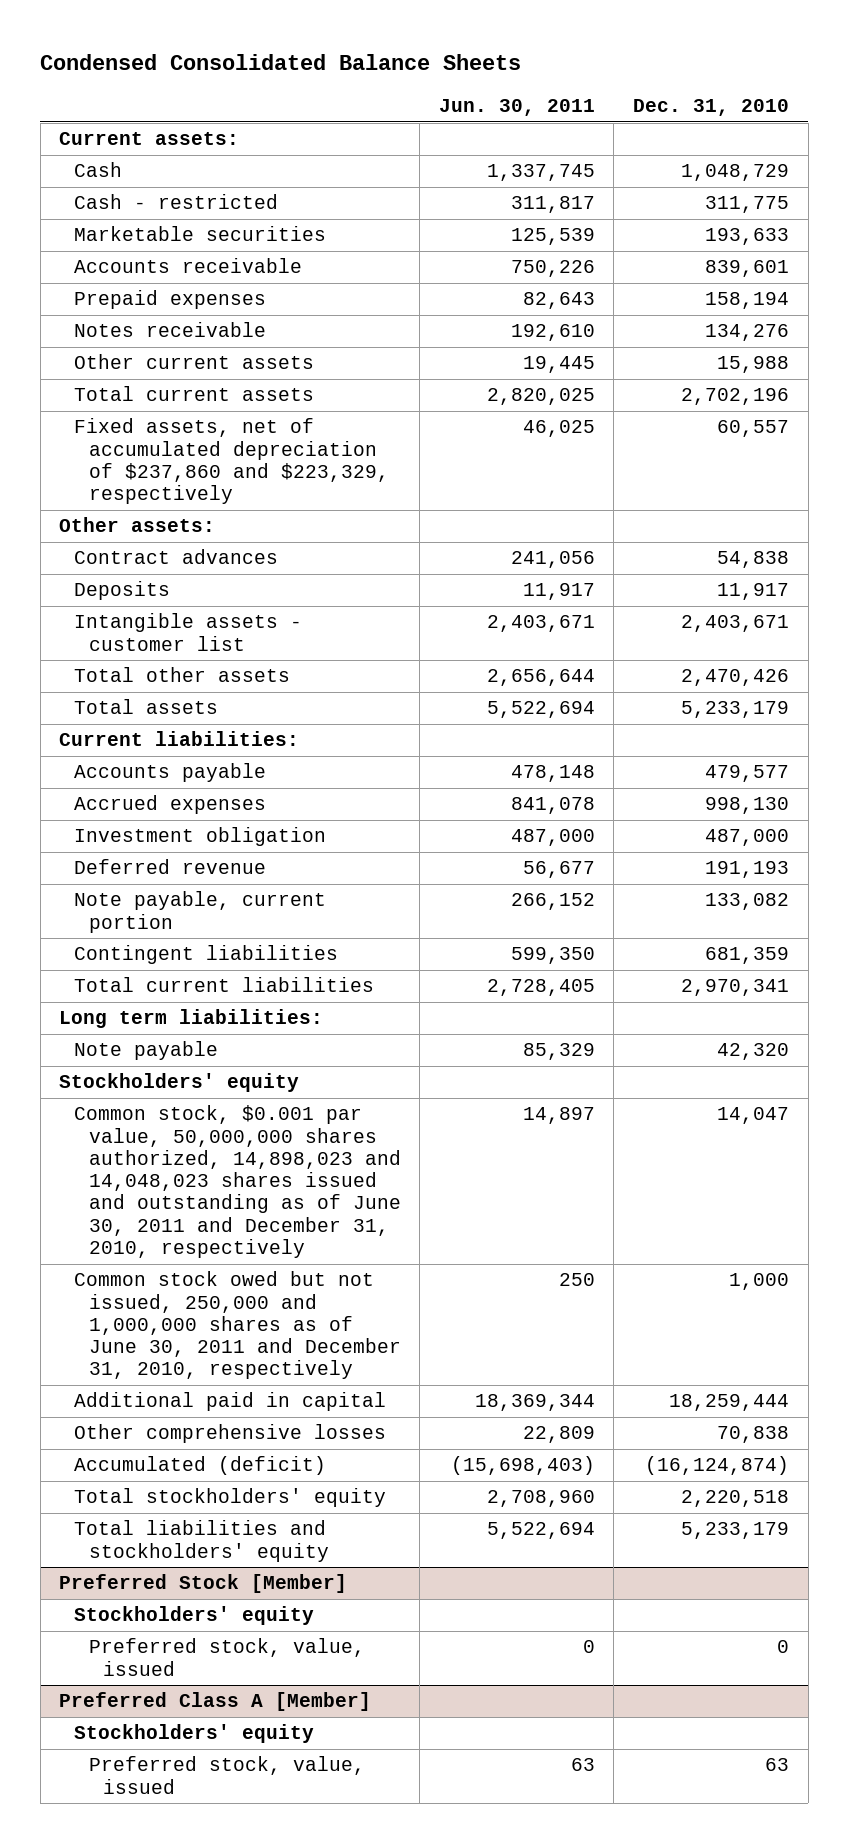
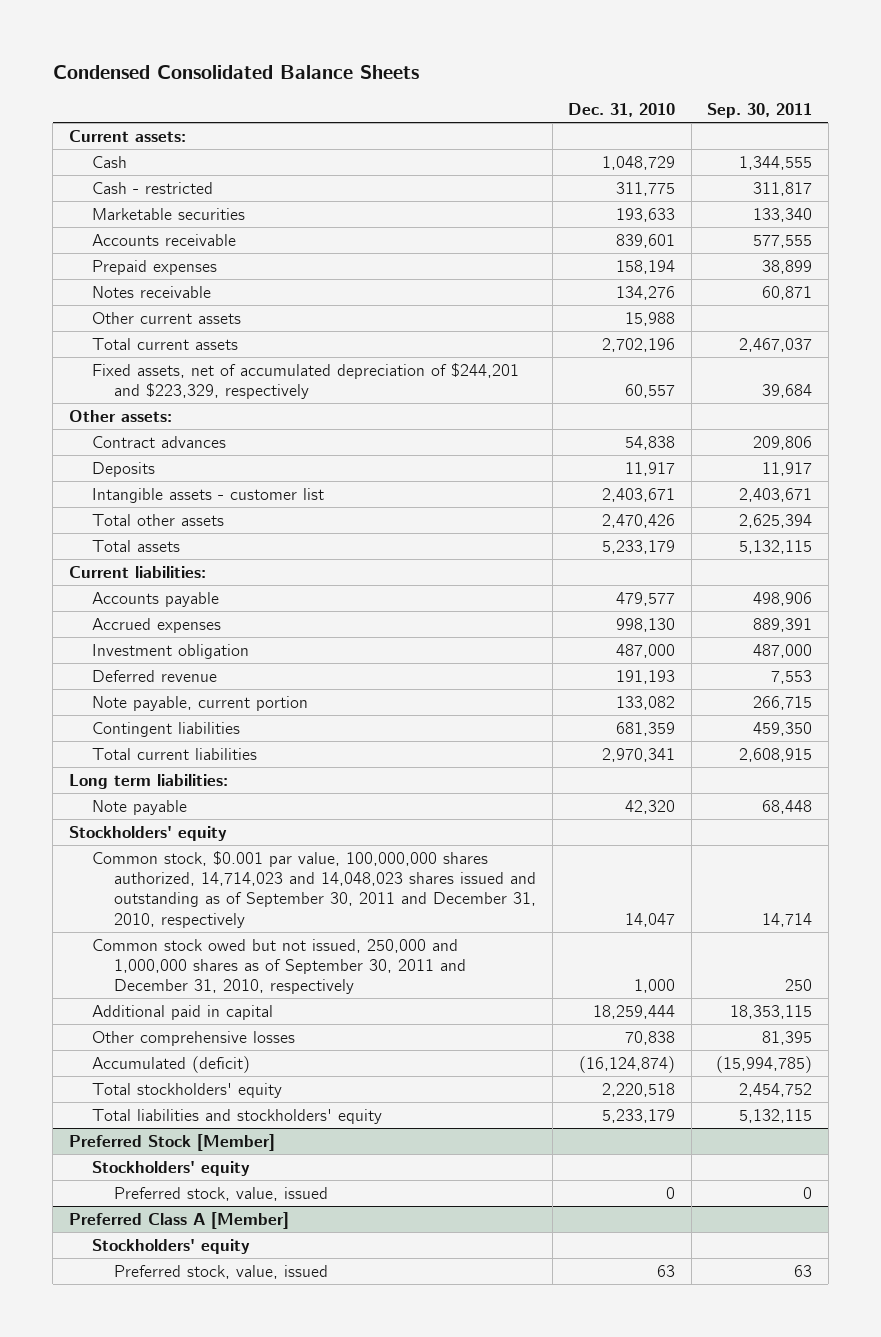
- | Jun. 30, 2011 | Dec. 31, 2010
+ | Dec. 31, 2010 | Sep. 30, 2011
- Fixed assets, net of accumulated depreciation of $237,860 and $223,329, respectively | 46,025 | 60,557
+ Fixed assets, net of accumulated depreciation of $244,201 and $223,329, respectively | 60,557 | 39,684
- Common stock, $0.001 par value, 50,000,000 shares authorized, 14,898,023 and 14,048,023 shares issued and outstanding as of June 30, 2011 and December 31, 2010, respectively | 14,897 | 14,047
- Common stock owed but not issued, 250,000 and 1,000,000 shares as of June 30, 2011 and December 31, 2010, respectively | 250 | 1,000
+ Common stock, $0.001 par value, 100,000,000 shares authorized, 14,714,023 and 14,048,023 shares issued and outstanding as of September 30, 2011 and December 31, 2010, respectively | 14,047 | 14,714
+ Common stock owed but not issued, 250,000 and 1,000,000 shares as of September 30, 2011 and December 31, 2010, respectively | 1,000 | 250

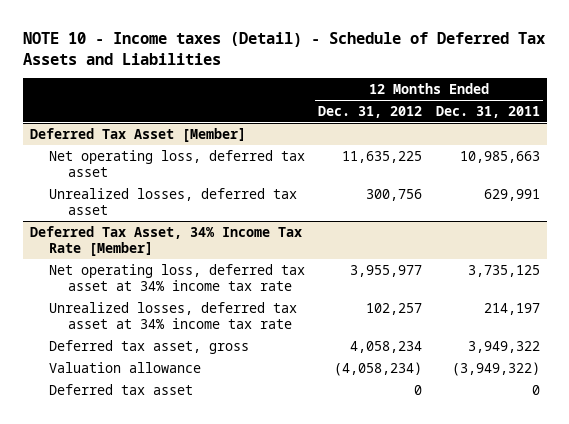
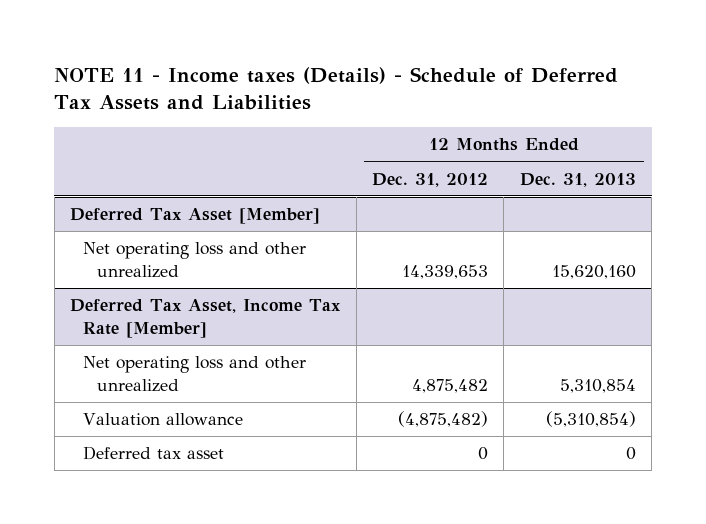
- NOTE 10 - Income taxes (Detail) - Schedule of Deferred Tax Assets and Liabilities
+ NOTE 11 - Income taxes (Details) - Schedule of Deferred Tax Assets and Liabilities
- | 12 Months Ended Dec. 31, 2012 | 12 Months Ended Dec. 31, 2011
+ | 12 Months Ended Dec. 31, 2012 | 12 Months Ended Dec. 31, 2013
@ Deferred Tax Asset [Member]
- Net operating loss, deferred tax asset | 11,635,225 | 10,985,663
- Unrealized losses, deferred tax asset | 300,756 | 629,991
- Deferred Tax Asset, 34% Income Tax Rate [Member]
- Net operating loss, deferred tax asset at 34% income tax rate | 3,955,977 | 3,735,125
- Unrealized losses, deferred tax asset at 34% income tax rate | 102,257 | 214,197
- Deferred tax asset, gross | 4,058,234 | 3,949,322
- Valuation allowance | (4,058,234) | (3,949,322)
@ Deferred Tax Asset [Member]
+ Net operating loss and other unrealized | 14,339,653 | 15,620,160
+ Deferred Tax Asset, Income Tax Rate [Member]
+ Net operating loss and other unrealized | 4,875,482 | 5,310,854
+ Valuation allowance | (4,875,482) | (5,310,854)

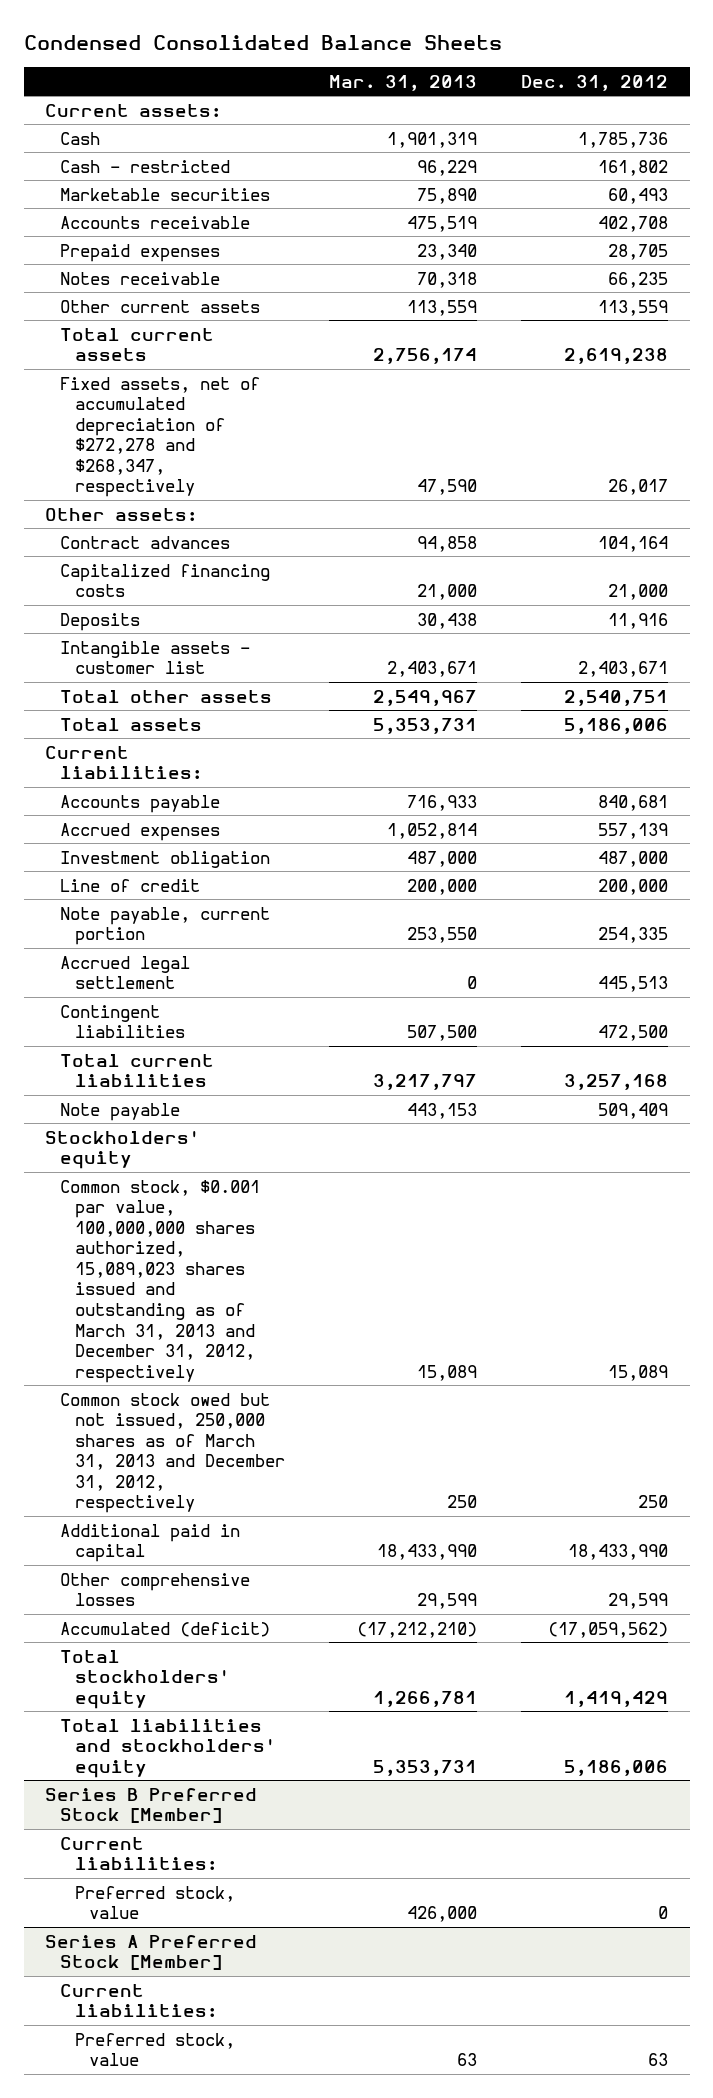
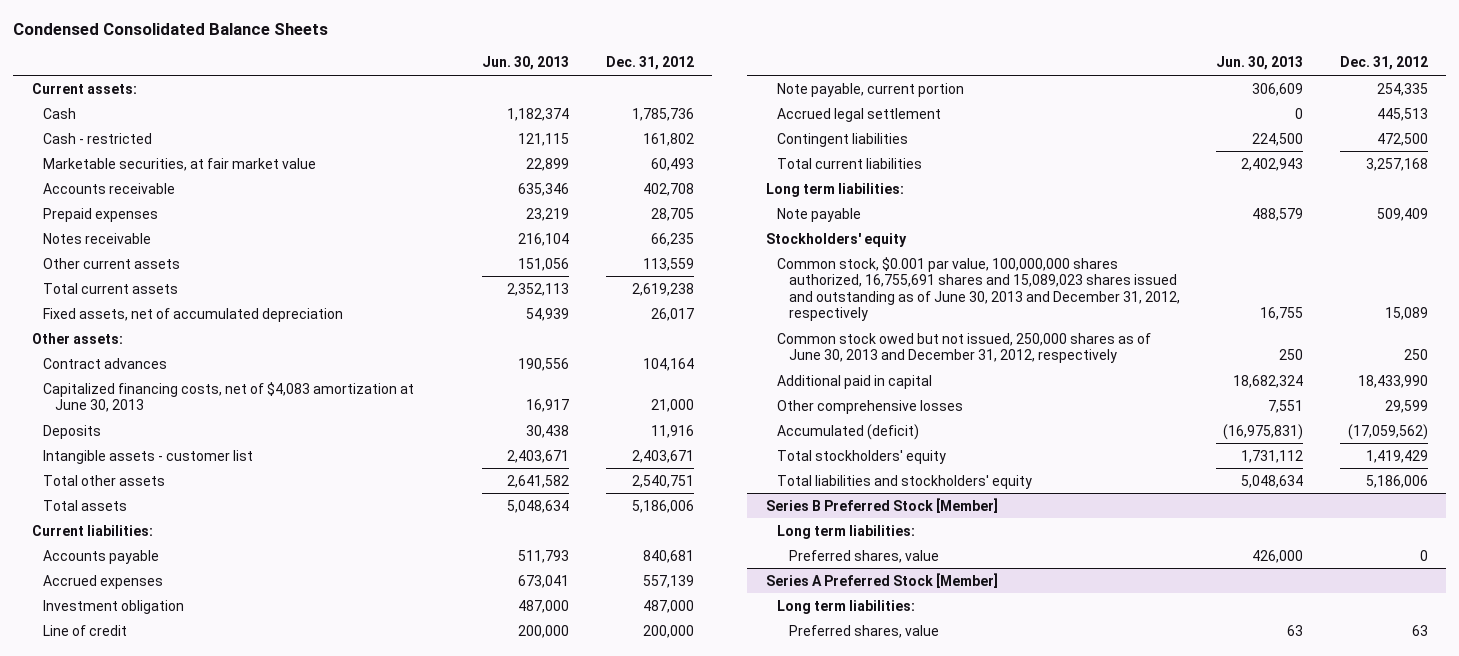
- | Mar. 31, 2013 | Dec. 31, 2012
+ | Jun. 30, 2013 | Dec. 31, 2012
- Marketable securities | 75,890 | 60,493
+ Marketable securities, at fair market value | 22,899 | 60,493
- Fixed assets, net of accumulated depreciation of $272,278 and $268,347, respectively | 47,590 | 26,017
+ Fixed assets, net of accumulated depreciation | 54,939 | 26,017
- Capitalized financing costs | 21,000 | 21,000
+ Capitalized financing costs, net of $4,083 amortization at June 30, 2013 | 16,917 | 21,000
+ Long term liabilities:
- Common stock, $0.001 par value, 100,000,000 shares authorized, 15,089,023 shares issued and outstanding as of March 31, 2013 and December 31, 2012, respectively | 15,089 | 15,089
- Common stock owed but not issued, 250,000 shares as of March 31, 2013 and December 31, 2012, respectively | 250 | 250
+ Common stock, $0.001 par value, 100,000,000 shares authorized, 16,755,691 shares and 15,089,023 shares issued and outstanding as of June 30, 2013 and December 31, 2012, respectively | 16,755 | 15,089
+ Common stock owed but not issued, 250,000 shares as of June 30, 2013 and December 31, 2012, respectively | 250 | 250
@ Series B Preferred Stock [Member]
- Current liabilities:
- Preferred stock, value | 426,000 | 0
+ Long term liabilities:
+ Preferred shares, value | 426,000 | 0
@ Series A Preferred Stock [Member]
- Current liabilities:
- Preferred stock, value | 63 | 63
+ Long term liabilities:
+ Preferred shares, value | 63 | 63

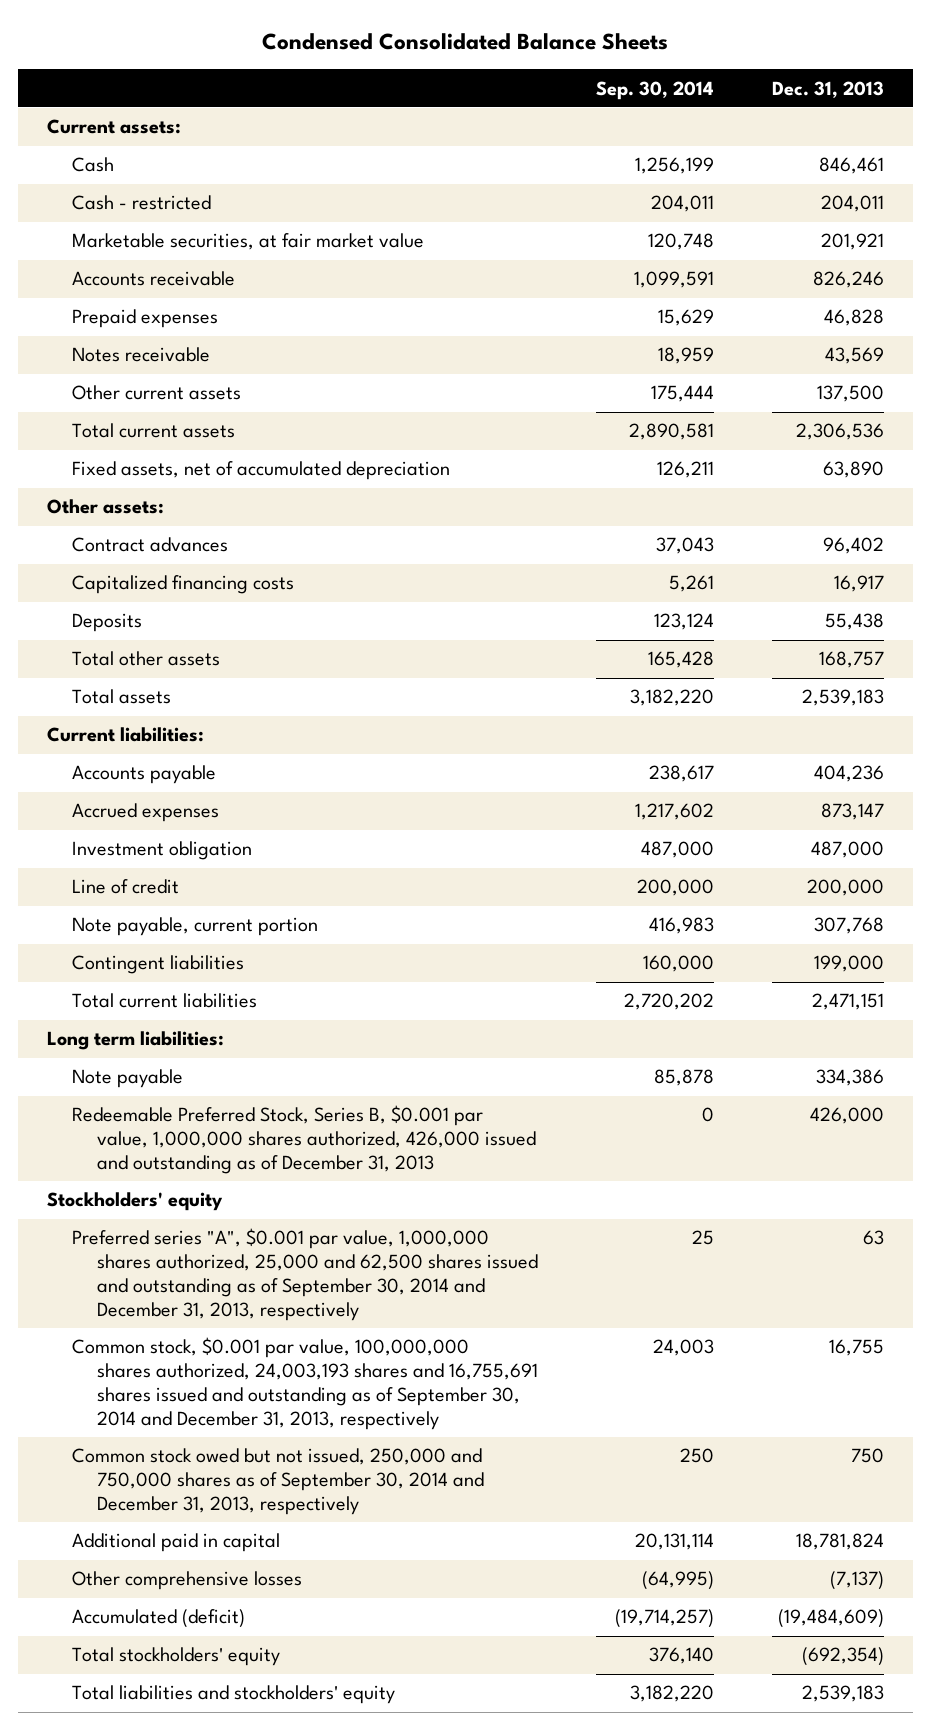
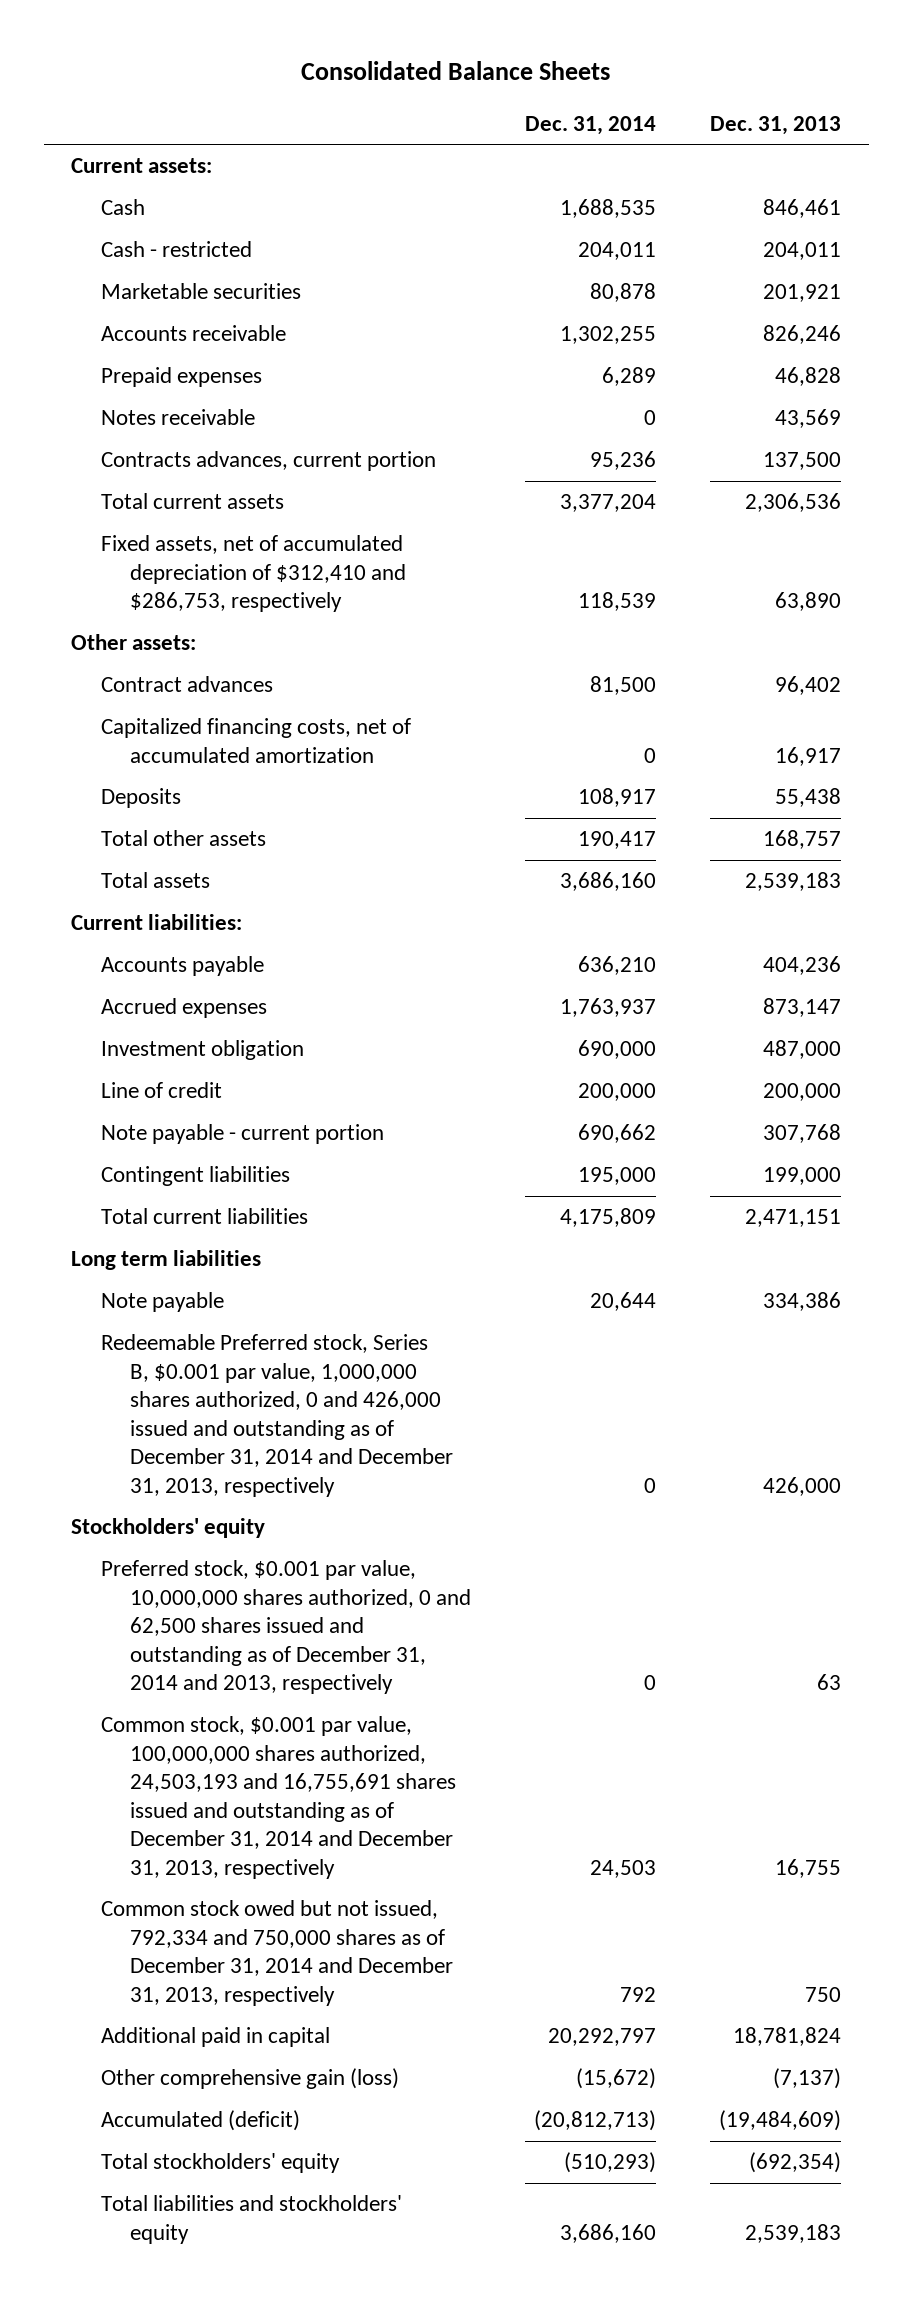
- Condensed Consolidated Balance Sheets
+ Consolidated Balance Sheets
- | Sep. 30, 2014 | Dec. 31, 2013
+ | Dec. 31, 2014 | Dec. 31, 2013
- Marketable securities, at fair market value | 120,748 | 201,921
+ Marketable securities | 80,878 | 201,921
- Other current assets | 175,444 | 137,500
+ Contracts advances, current portion | 95,236 | 137,500
- Fixed assets, net of accumulated depreciation | 126,211 | 63,890
+ Fixed assets, net of accumulated depreciation of $312,410 and $286,753, respectively | 118,539 | 63,890
- Capitalized financing costs | 5,261 | 16,917
+ Capitalized financing costs, net of accumulated amortization | 0 | 16,917
- Note payable, current portion | 416,983 | 307,768
+ Note payable - current portion | 690,662 | 307,768
- Long term liabilities:
+ Long term liabilities
- Redeemable Preferred Stock, Series B, $0.001 par value, 1,000,000 shares authorized, 426,000 issued and outstanding as of December 31, 2013 | 0 | 426,000
+ Redeemable Preferred stock, Series B, $0.001 par value, 1,000,000 shares authorized, 0 and 426,000 issued and outstanding as of December 31, 2014 and December 31, 2013, respectively | 0 | 426,000
- Preferred series "A", $0.001 par value, 1,000,000 shares authorized, 25,000 and 62,500 shares issued and outstanding as of September 30, 2014 and December 31, 2013, respectively | 25 | 63
- Common stock, $0.001 par value, 100,000,000 shares authorized, 24,003,193 shares and 16,755,691 shares issued and outstanding as of September 30, 2014 and December 31, 2013, respectively | 24,003 | 16,755
- Common stock owed but not issued, 250,000 and 750,000 shares as of September 30, 2014 and December 31, 2013, respectively | 250 | 750
+ Preferred stock, $0.001 par value, 10,000,000 shares authorized, 0 and 62,500 shares issued and outstanding as of December 31, 2014 and 2013, respectively | 0 | 63
+ Common stock, $0.001 par value, 100,000,000 shares authorized, 24,503,193 and 16,755,691 shares issued and outstanding as of December 31, 2014 and December 31, 2013, respectively | 24,503 | 16,755
+ Common stock owed but not issued, 792,334 and 750,000 shares as of December 31, 2014 and December 31, 2013, respectively | 792 | 750
- Other comprehensive losses | (64,995) | (7,137)
+ Other comprehensive gain (loss) | (15,672) | (7,137)

